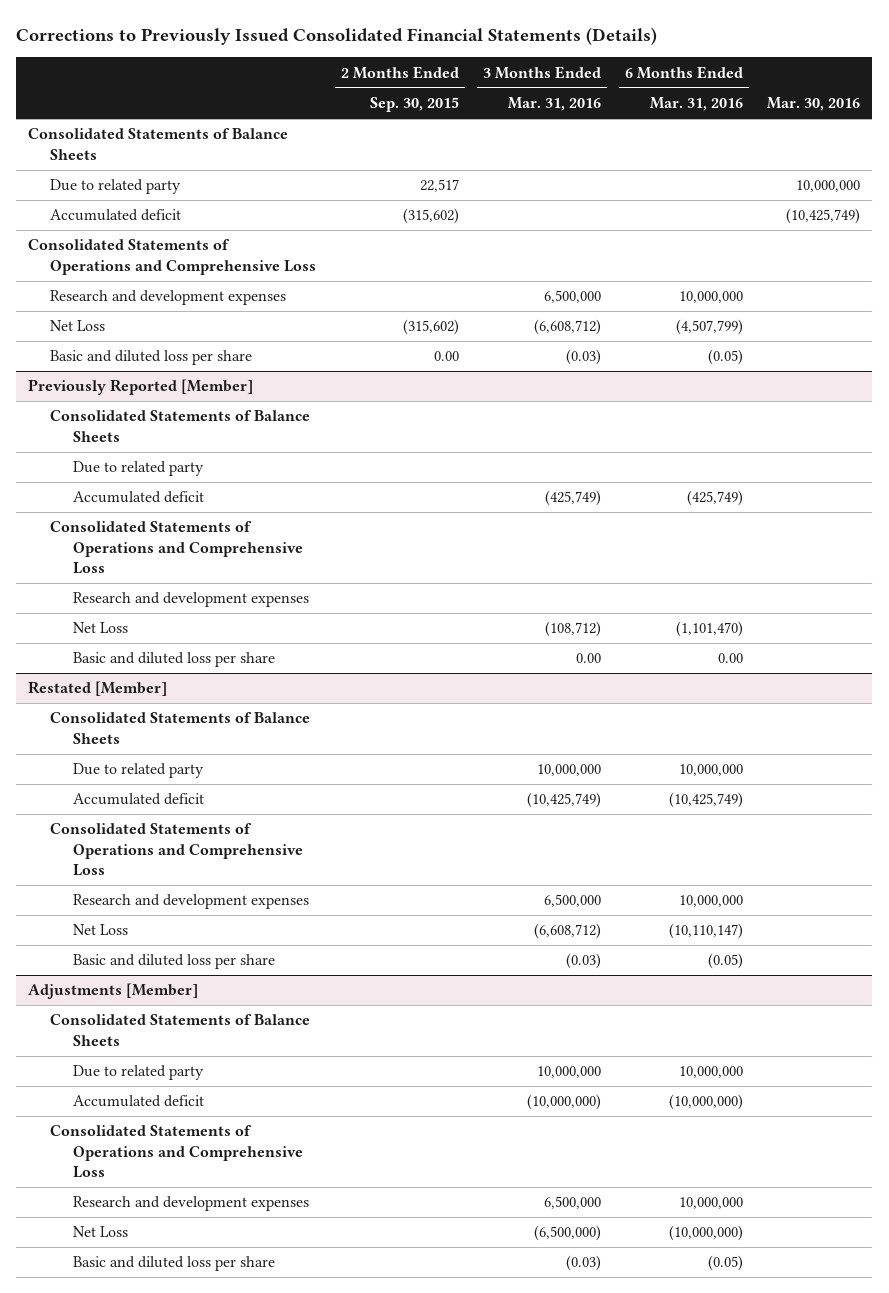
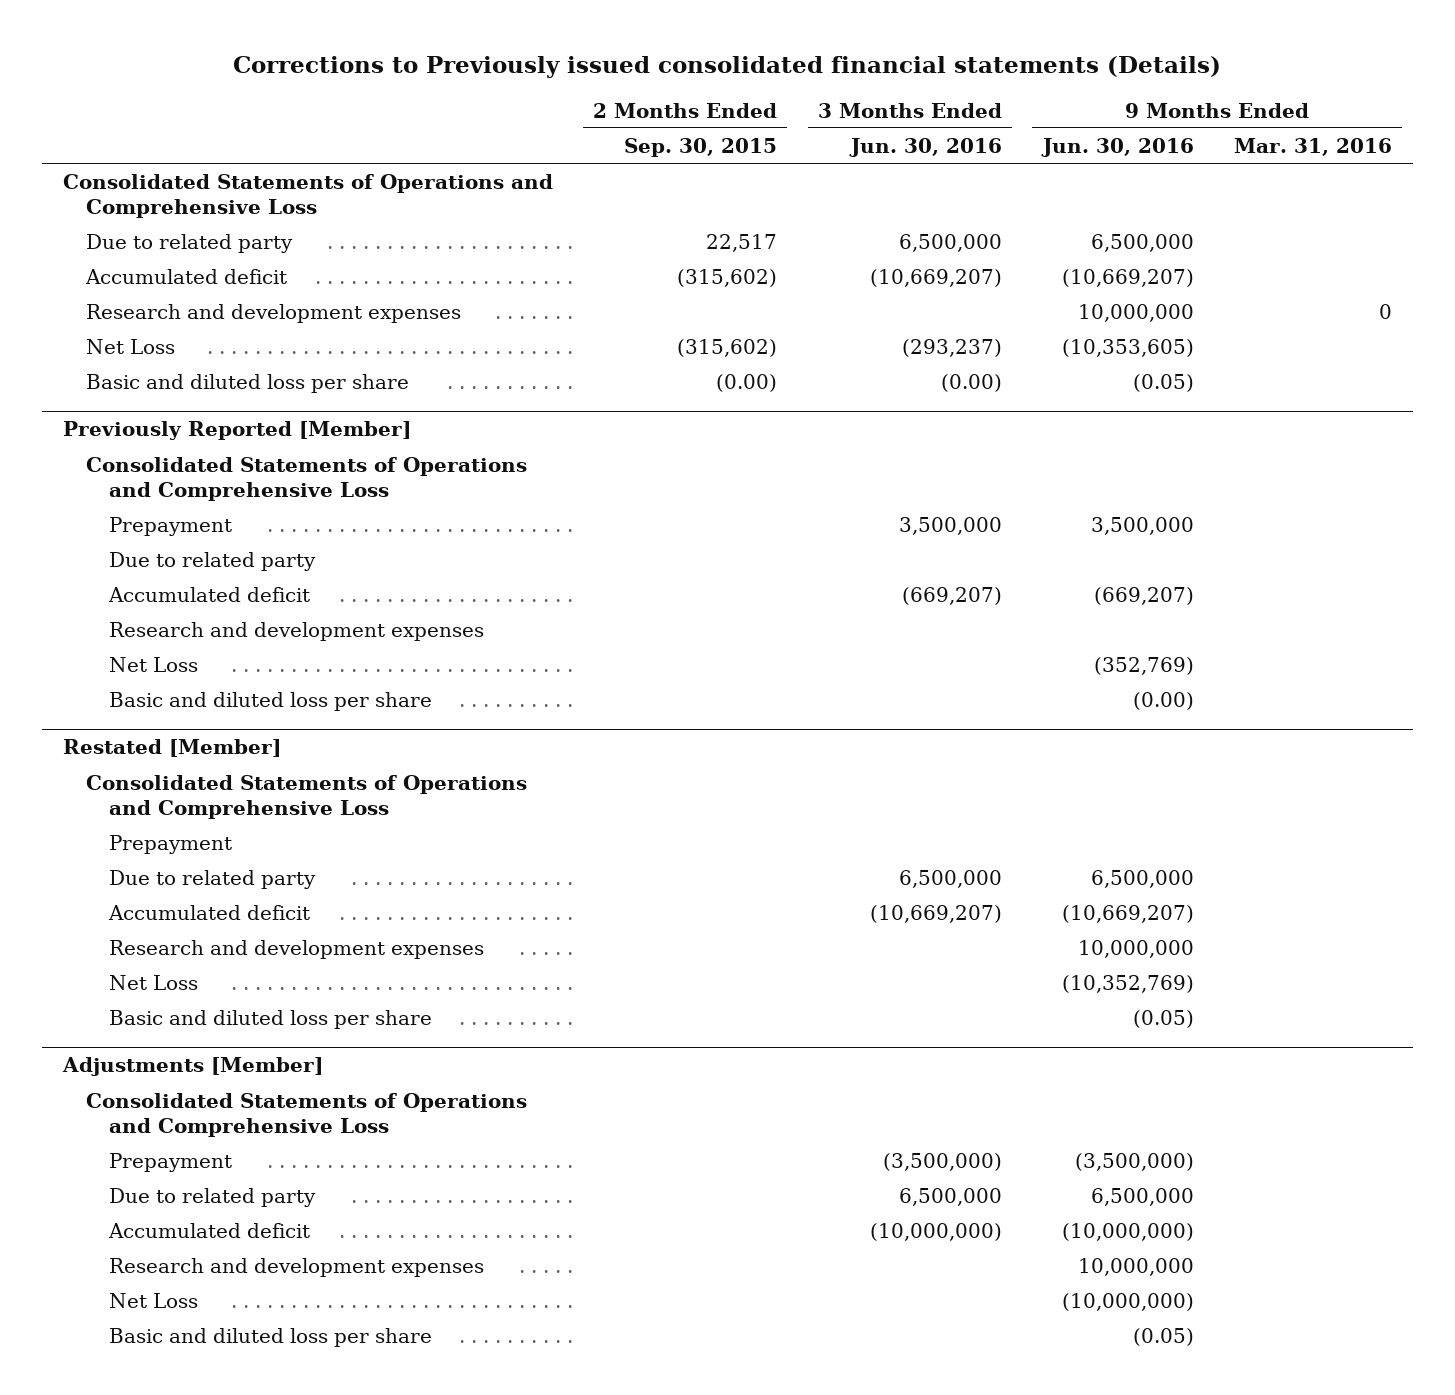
- Corrections to Previously Issued Consolidated Financial Statements (Details)
+ Corrections to Previously issued consolidated financial statements (Details)
- | 2 Months Ended Sep. 30, 2015 | 3 Months Ended Mar. 31, 2016 | 6 Months Ended Mar. 31, 2016 | Mar. 30, 2016
+ | 2 Months Ended Sep. 30, 2015 | 3 Months Ended Jun. 30, 2016 | 9 Months Ended Jun. 30, 2016 | 9 Months Ended Mar. 31, 2016
- Consolidated Statements of Balance Sheets
moved up: Consolidated Statements of Operations and Comprehensive Loss
- Basic and diluted loss per share | 0.00 | (0.03) | (0.05) |
+ Basic and diluted loss per share | (0.00) | (0.00) | (0.05) |
@ Previously Reported [Member]
- Consolidated Statements of Balance Sheets
moved up: Consolidated Statements of Operations and Comprehensive Loss
+ Prepayment | | 3,500,000 | 3,500,000 |
@ Restated [Member]
- Consolidated Statements of Balance Sheets
moved up: Consolidated Statements of Operations and Comprehensive Loss
+ Prepayment
@ Adjustments [Member]
- Consolidated Statements of Balance Sheets
moved up: Consolidated Statements of Operations and Comprehensive Loss
+ Prepayment | | (3,500,000) | (3,500,000) |

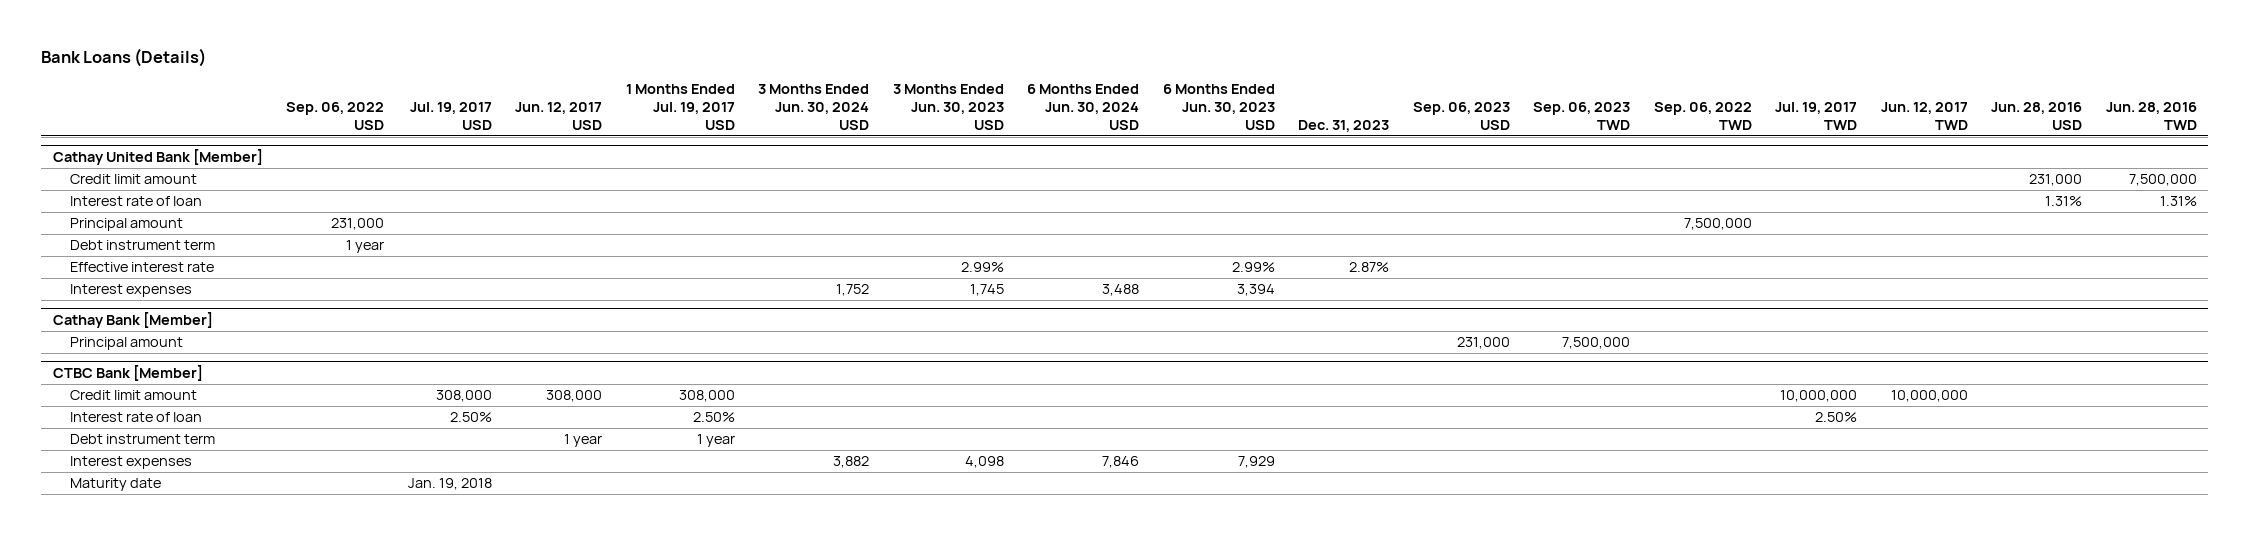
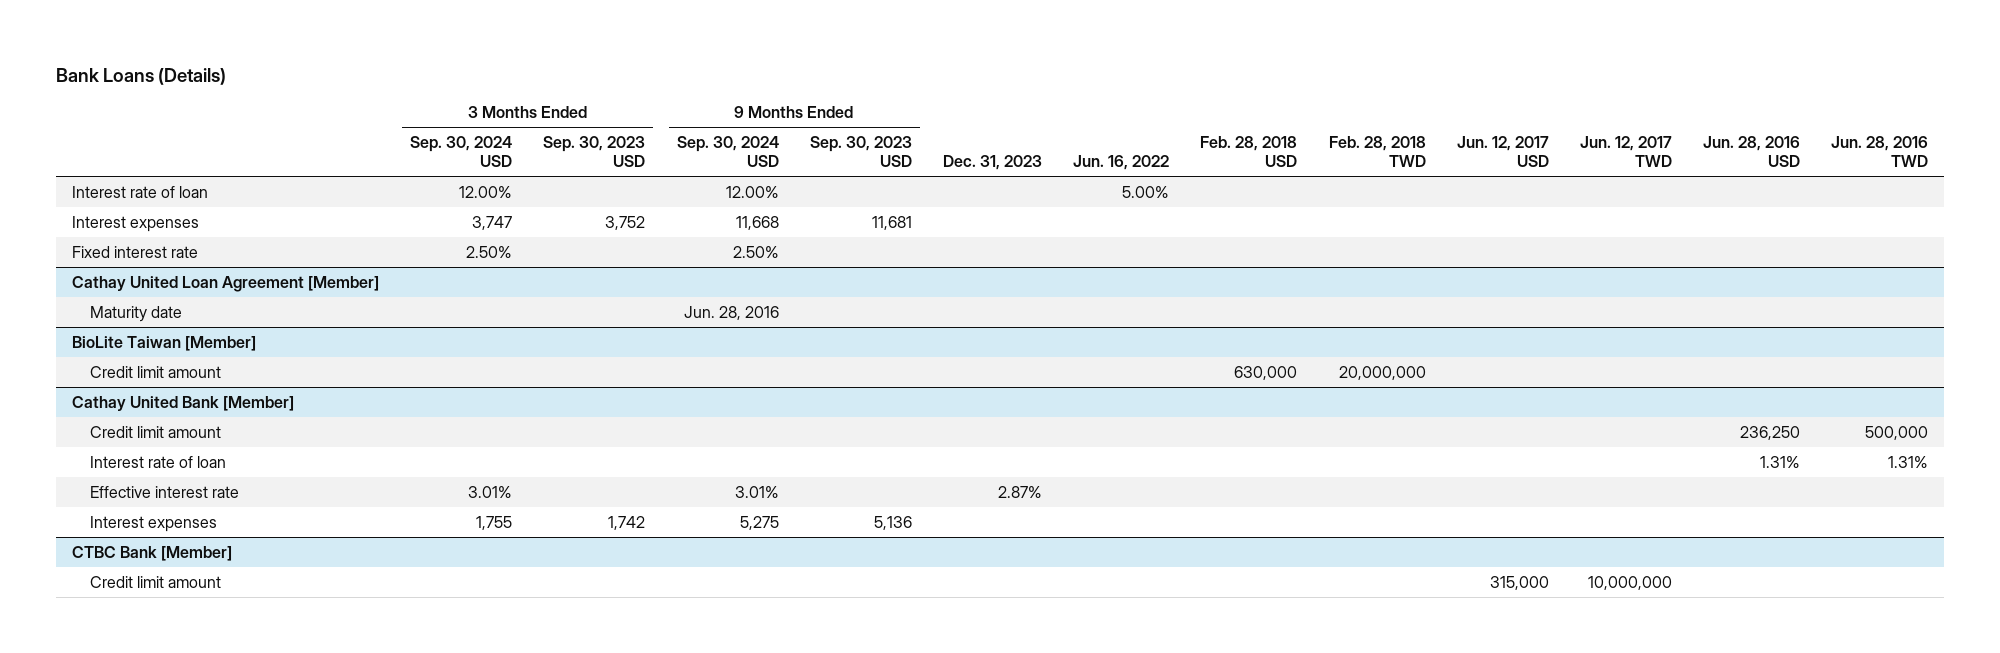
- | Sep. 06, 2022 USD | Jul. 19, 2017 USD | Jun. 12, 2017 USD | 1 Months Ended Jul. 19, 2017 USD | 3 Months Ended Jun. 30, 2024 USD | 3 Months Ended Jun. 30, 2023 USD | 6 Months Ended Jun. 30, 2024 USD | 6 Months Ended Jun. 30, 2023 USD | Dec. 31, 2023 | Sep. 06, 2023 USD | Sep. 06, 2023 TWD | Sep. 06, 2022 TWD | Jul. 19, 2017 TWD | Jun. 12, 2017 TWD | Jun. 28, 2016 USD | Jun. 28, 2016 TWD
+ | 3 Months Ended Sep. 30, 2024 USD | 3 Months Ended Sep. 30, 2023 USD | 9 Months Ended Sep. 30, 2024 USD | 9 Months Ended Sep. 30, 2023 USD | Dec. 31, 2023 | Jun. 16, 2022 | Feb. 28, 2018 USD | Feb. 28, 2018 TWD | Jun. 12, 2017 USD | Jun. 12, 2017 TWD | Jun. 28, 2016 USD | Jun. 28, 2016 TWD
+ Interest rate of loan | 12.00% | | 12.00% | | | 5.00% | | | | | |
+ Interest expenses | 3,747 | 3,752 | 11,668 | 11,681 | | | | | | | |
+ Fixed interest rate | 2.50% | | 2.50% | | | | | | | | |
+ Cathay United Loan Agreement [Member]
+ Maturity date | | | Jun. 28, 2016 | | | | | | | | |
+ BioLite Taiwan [Member]
+ Credit limit amount | | | | | | | 630,000 | 20,000,000 | | | |
@ Cathay United Bank [Member]
- Credit limit amount | | | | | | | | | | | | | | | 231,000 | 7,500,000
+ Credit limit amount | | | | | | | | | | | 236,250 | 500,000
- Principal amount | 231,000 | | | | | | | | | | | 7,500,000 | | | |
- Debt instrument term | 1 year | | | | | | | | | | | | | | |
- Cathay Bank [Member]
- Principal amount | | | | | | | | | | 231,000 | 7,500,000 | | | | |
@ CTBC Bank [Member]
- Credit limit amount | | 308,000 | 308,000 | 308,000 | | | | | | | | | 10,000,000 | 10,000,000 | |
- Interest rate of loan | | 2.50% | | 2.50% | | | | | | | | | 2.50% | | |
- Debt instrument term | | | 1 year | 1 year | | | | | | | | | | | |
- Interest expenses | | | | | 3,882 | 4,098 | 7,846 | 7,929 | | | | | | | |
- Maturity date | | Jan. 19, 2018 | | | | | | | | | | | | | |
+ Credit limit amount | | | | | | | | | 315,000 | 10,000,000 | |

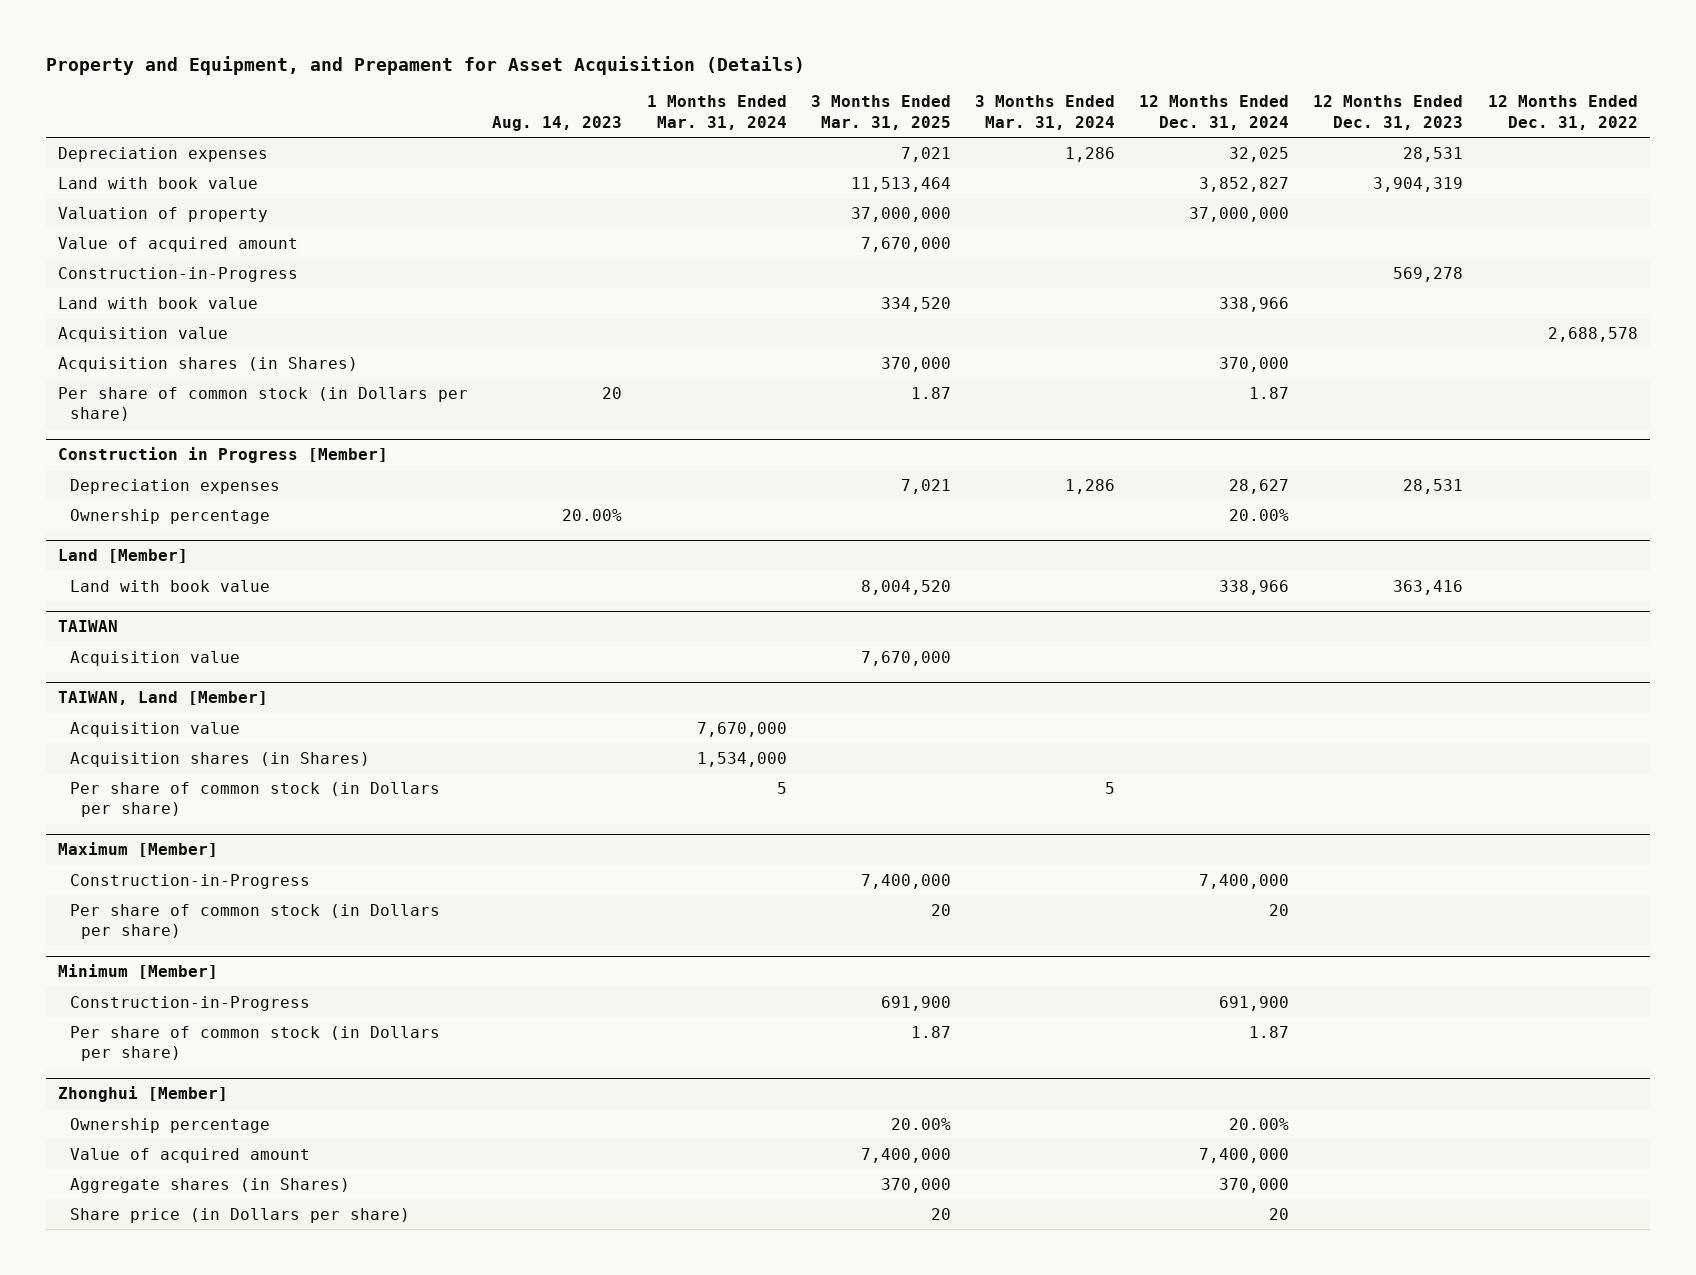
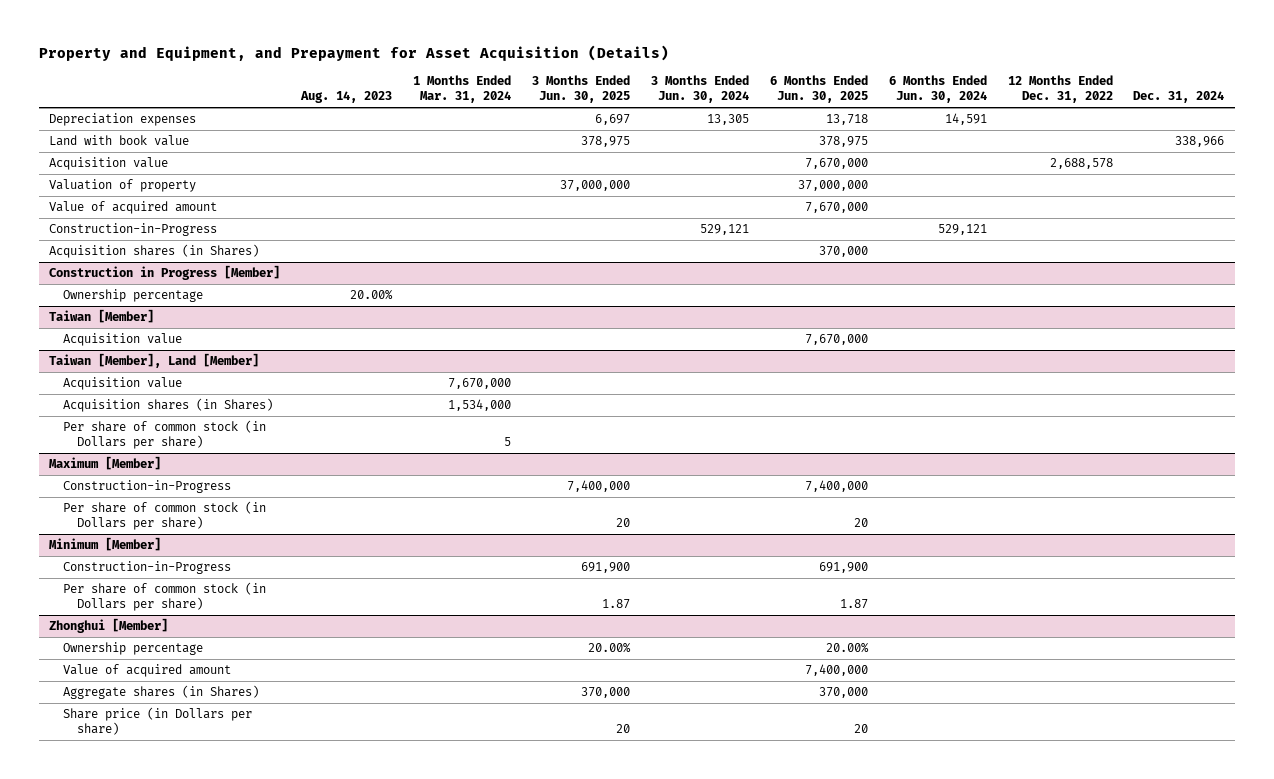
- Property and Equipment, and Prepament for Asset Acquisition (Details)
+ Property and Equipment, and Prepayment for Asset Acquisition (Details)
- | Aug. 14, 2023 | 1 Months Ended Mar. 31, 2024 | 3 Months Ended Mar. 31, 2025 | 3 Months Ended Mar. 31, 2024 | 12 Months Ended Dec. 31, 2024 | 12 Months Ended Dec. 31, 2023 | 12 Months Ended Dec. 31, 2022
+ | Aug. 14, 2023 | 1 Months Ended Mar. 31, 2024 | 3 Months Ended Jun. 30, 2025 | 3 Months Ended Jun. 30, 2024 | 6 Months Ended Jun. 30, 2025 | 6 Months Ended Jun. 30, 2024 | 12 Months Ended Dec. 31, 2022 | Dec. 31, 2024
moved up: Acquisition value | | | | | 7,670,000 | | 2,688,578 |
- Land with book value | | | 334,520 | | 338,966 | |
- Per share of common stock (in Dollars per share) | 20 | | 1.87 | | 1.87 | |
@ Construction in Progress [Member]
- Depreciation expenses | | | 7,021 | 1,286 | 28,627 | 28,531 |
- Land [Member]
- Land with book value | | | 8,004,520 | | 338,966 | 363,416 |
- TAIWAN
+ Taiwan [Member]
- TAIWAN, Land [Member]
+ Taiwan [Member], Land [Member]

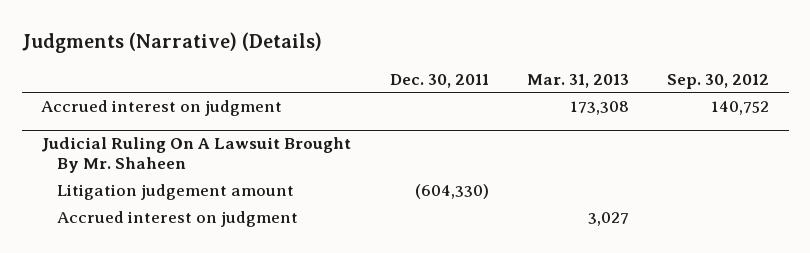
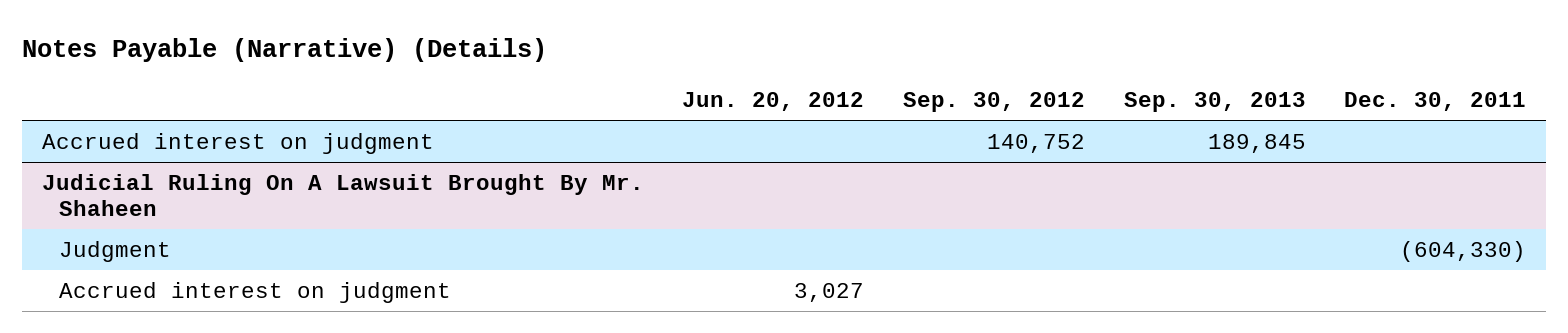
- Judgments (Narrative) (Details)
+ Notes Payable (Narrative) (Details)
- | Dec. 30, 2011 | Mar. 31, 2013 | Sep. 30, 2012
+ | Jun. 20, 2012 | Sep. 30, 2012 | Sep. 30, 2013 | Dec. 30, 2011
@ Judicial Ruling On A Lawsuit Brought By Mr. Shaheen
- Litigation judgement amount | (604,330) | |
+ Judgment | | | | (604,330)

